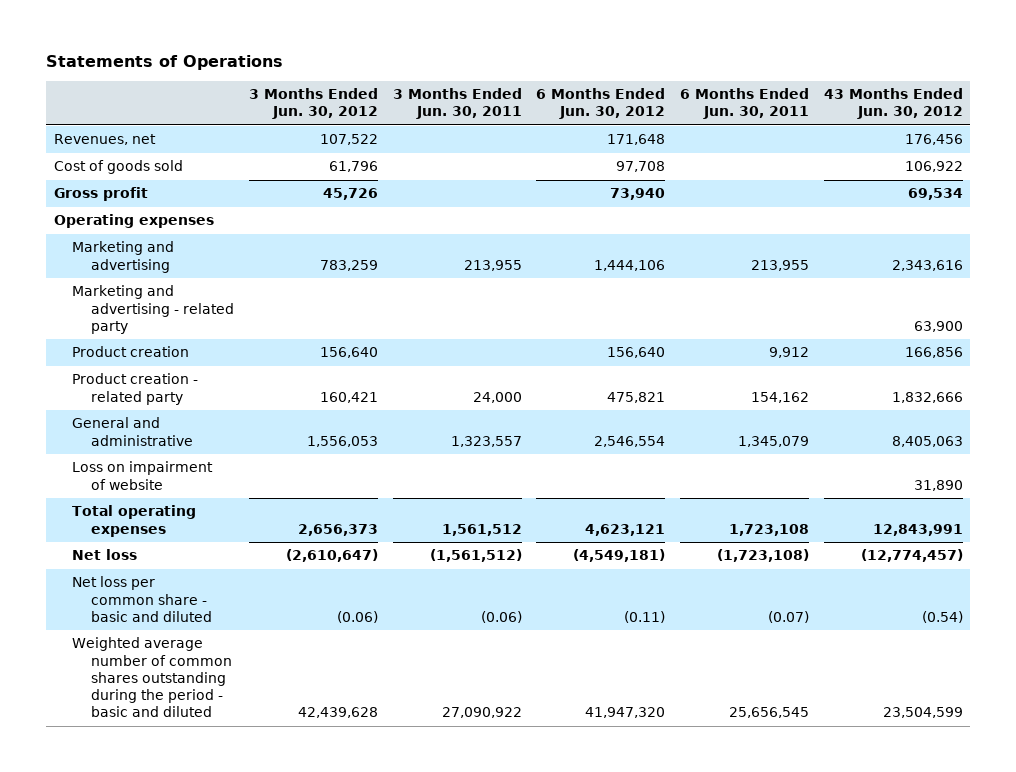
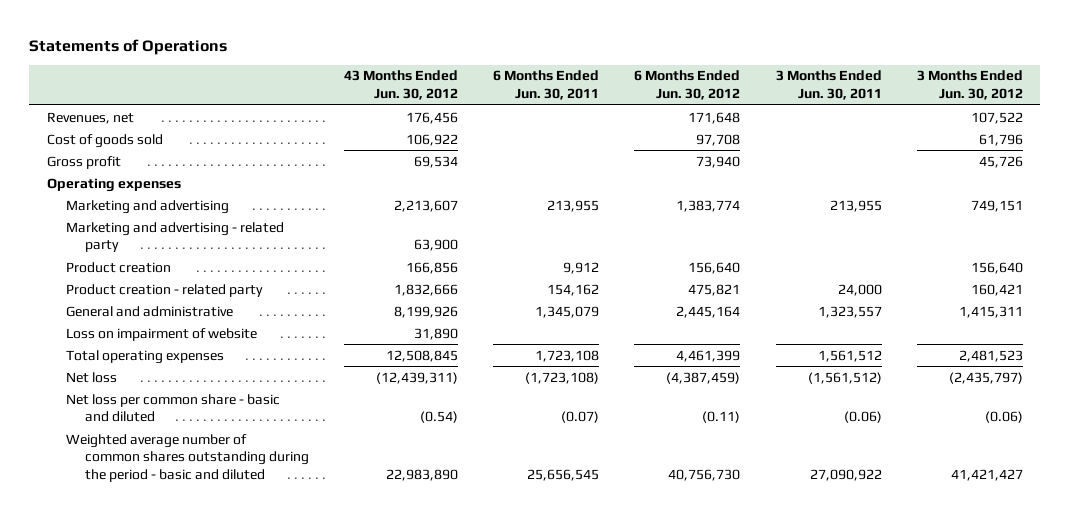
- | 3 Months Ended Jun. 30, 2012 | 3 Months Ended Jun. 30, 2011 | 6 Months Ended Jun. 30, 2012 | 6 Months Ended Jun. 30, 2011 | 43 Months Ended Jun. 30, 2012
+ | 43 Months Ended Jun. 30, 2012 | 6 Months Ended Jun. 30, 2011 | 6 Months Ended Jun. 30, 2012 | 3 Months Ended Jun. 30, 2011 | 3 Months Ended Jun. 30, 2012
- Marketing and advertising | 783,259 | 213,955 | 1,444,106 | 213,955 | 2,343,616
+ Marketing and advertising | 2,213,607 | 213,955 | 1,383,774 | 213,955 | 749,151
- General and administrative | 1,556,053 | 1,323,557 | 2,546,554 | 1,345,079 | 8,405,063
+ General and administrative | 8,199,926 | 1,345,079 | 2,445,164 | 1,323,557 | 1,415,311
- Total operating expenses | 2,656,373 | 1,561,512 | 4,623,121 | 1,723,108 | 12,843,991
- Net loss | (2,610,647) | (1,561,512) | (4,549,181) | (1,723,108) | (12,774,457)
+ Total operating expenses | 12,508,845 | 1,723,108 | 4,461,399 | 1,561,512 | 2,481,523
+ Net loss | (12,439,311) | (1,723,108) | (4,387,459) | (1,561,512) | (2,435,797)
- Weighted average number of common shares outstanding during the period - basic and diluted | 42,439,628 | 27,090,922 | 41,947,320 | 25,656,545 | 23,504,599
+ Weighted average number of common shares outstanding during the period - basic and diluted | 22,983,890 | 25,656,545 | 40,756,730 | 27,090,922 | 41,421,427

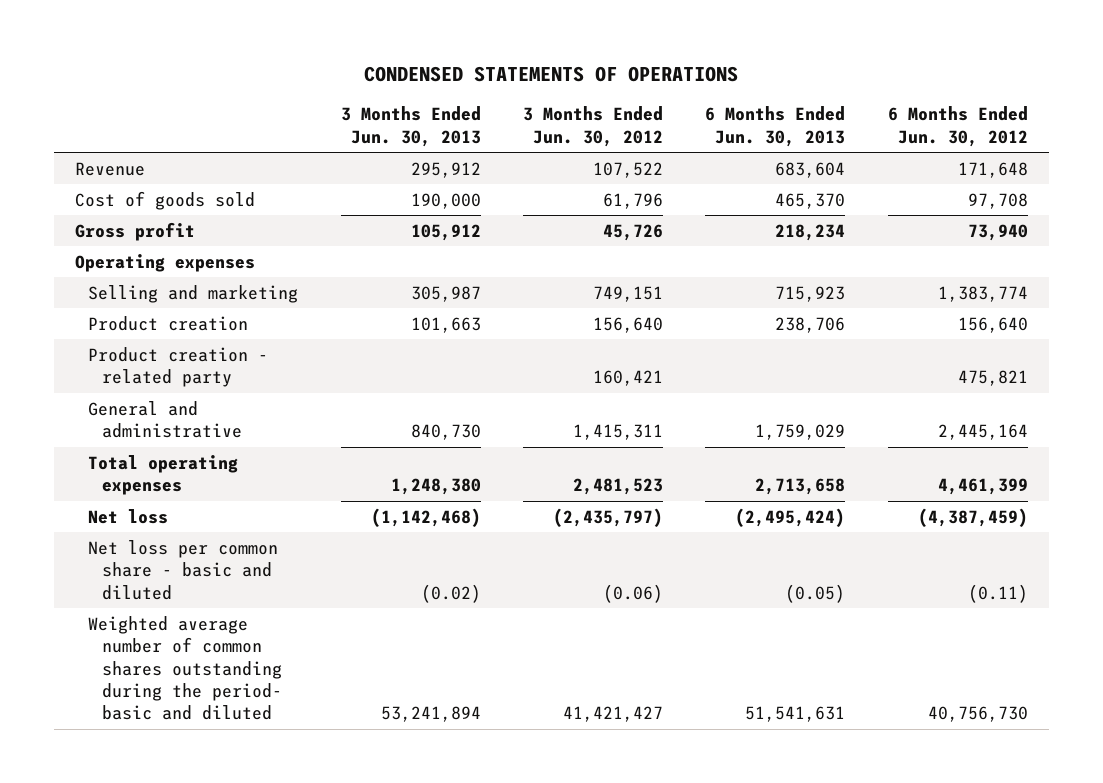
- Statements of Operations
+ CONDENSED STATEMENTS OF OPERATIONS
- | 43 Months Ended Jun. 30, 2012 | 6 Months Ended Jun. 30, 2011 | 6 Months Ended Jun. 30, 2012 | 3 Months Ended Jun. 30, 2011 | 3 Months Ended Jun. 30, 2012
+ | 3 Months Ended Jun. 30, 2013 | 3 Months Ended Jun. 30, 2012 | 6 Months Ended Jun. 30, 2013 | 6 Months Ended Jun. 30, 2012
- Revenues, net | 176,456 | | 171,648 | | 107,522
+ Revenue | 295,912 | 107,522 | 683,604 | 171,648
- Marketing and advertising | 2,213,607 | 213,955 | 1,383,774 | 213,955 | 749,151
- Marketing and advertising - related party | 63,900 | | | |
+ Selling and marketing | 305,987 | 749,151 | 715,923 | 1,383,774
- Loss on impairment of website | 31,890 | | | |
- Weighted average number of common shares outstanding during the period - basic and diluted | 22,983,890 | 25,656,545 | 40,756,730 | 27,090,922 | 41,421,427
+ Weighted average number of common shares outstanding during the period- basic and diluted | 53,241,894 | 41,421,427 | 51,541,631 | 40,756,730

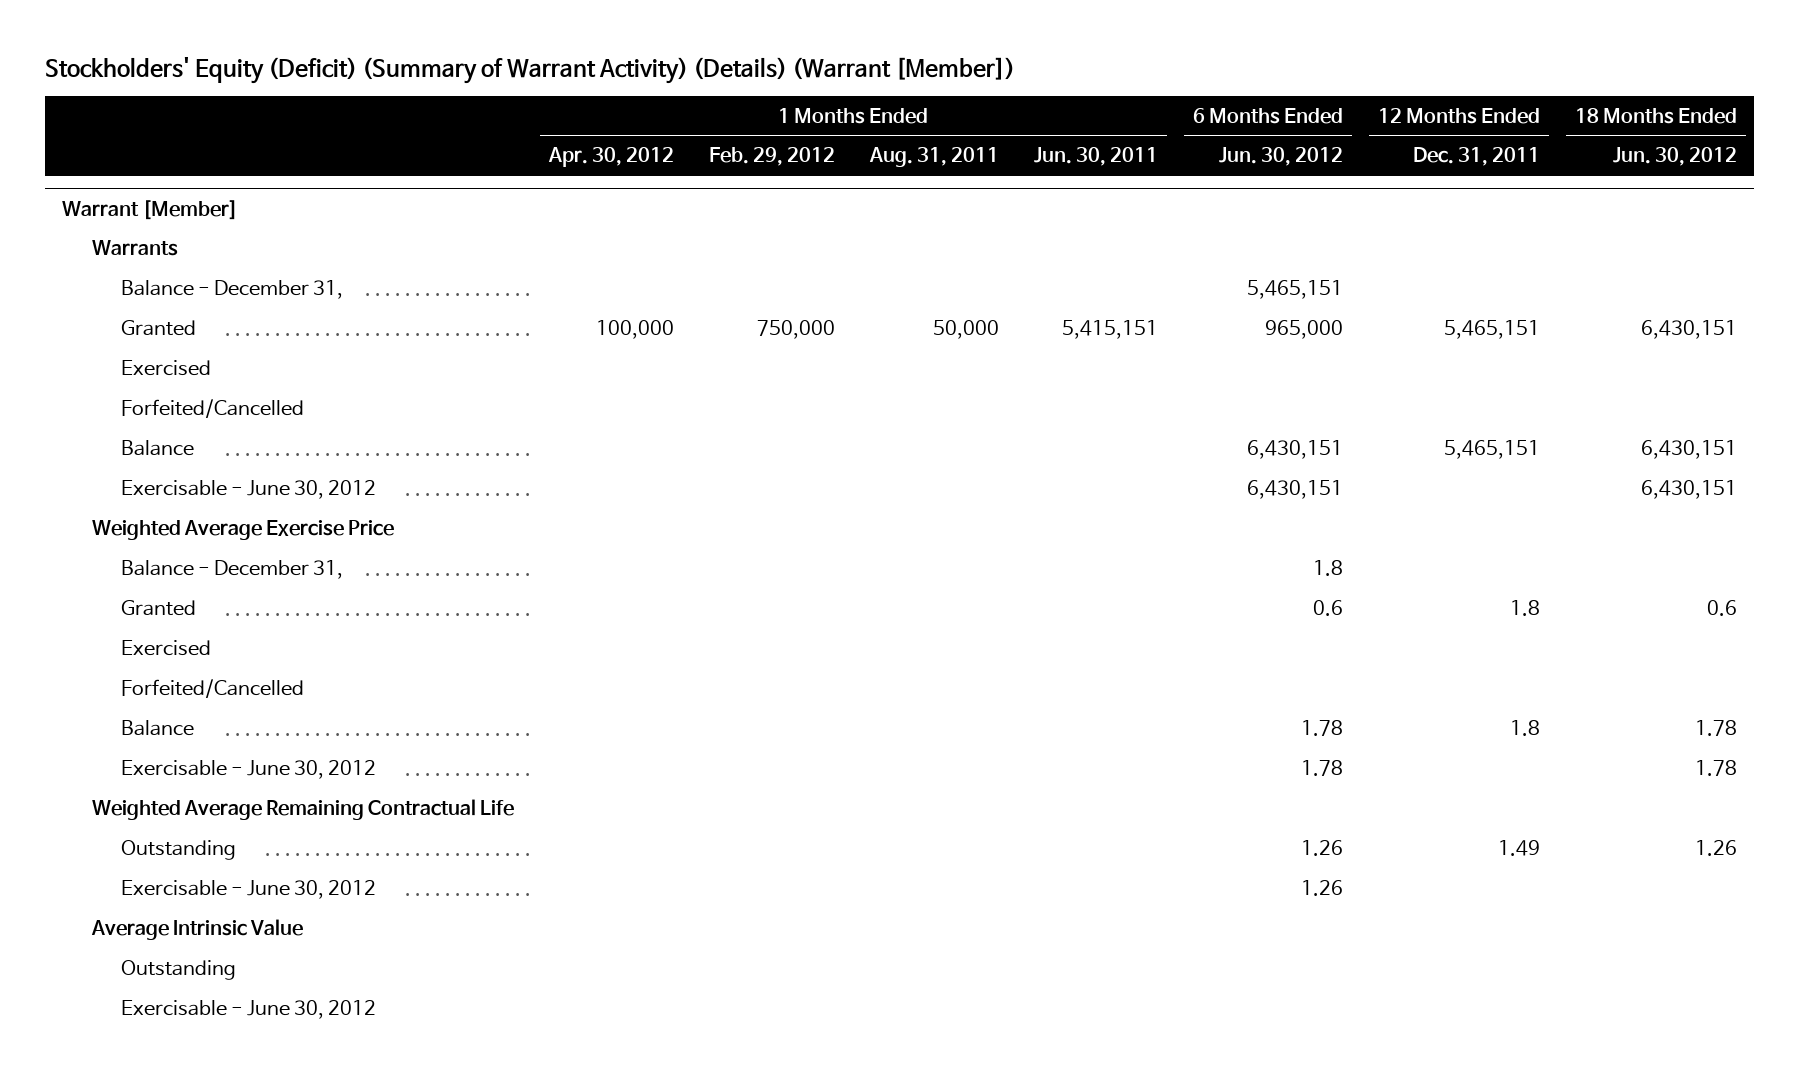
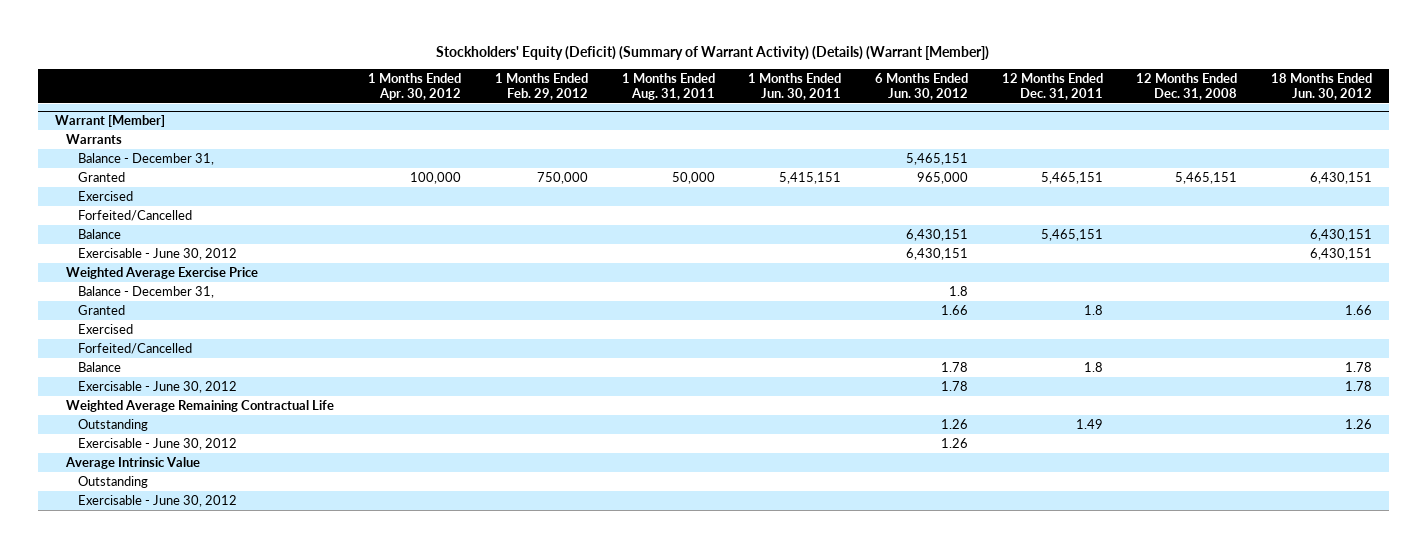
- | 1 Months Ended Apr. 30, 2012 | 1 Months Ended Feb. 29, 2012 | 1 Months Ended Aug. 31, 2011 | 1 Months Ended Jun. 30, 2011 | 6 Months Ended Jun. 30, 2012 | 12 Months Ended Dec. 31, 2011 | 18 Months Ended Jun. 30, 2012
+ | 1 Months Ended Apr. 30, 2012 | 1 Months Ended Feb. 29, 2012 | 1 Months Ended Aug. 31, 2011 | 1 Months Ended Jun. 30, 2011 | 6 Months Ended Jun. 30, 2012 | 12 Months Ended Dec. 31, 2011 | 12 Months Ended Dec. 31, 2008 | 18 Months Ended Jun. 30, 2012
@ Warrant [Member]
- Granted | | | | | 0.6 | 1.8 | 0.6
+ Granted | | | | | 1.66 | 1.8 | | 1.66

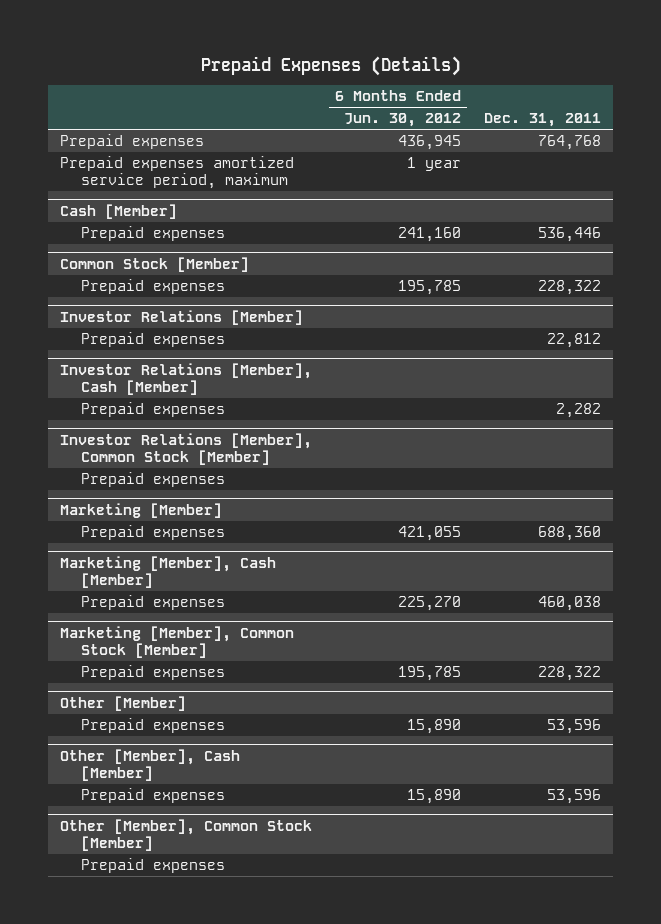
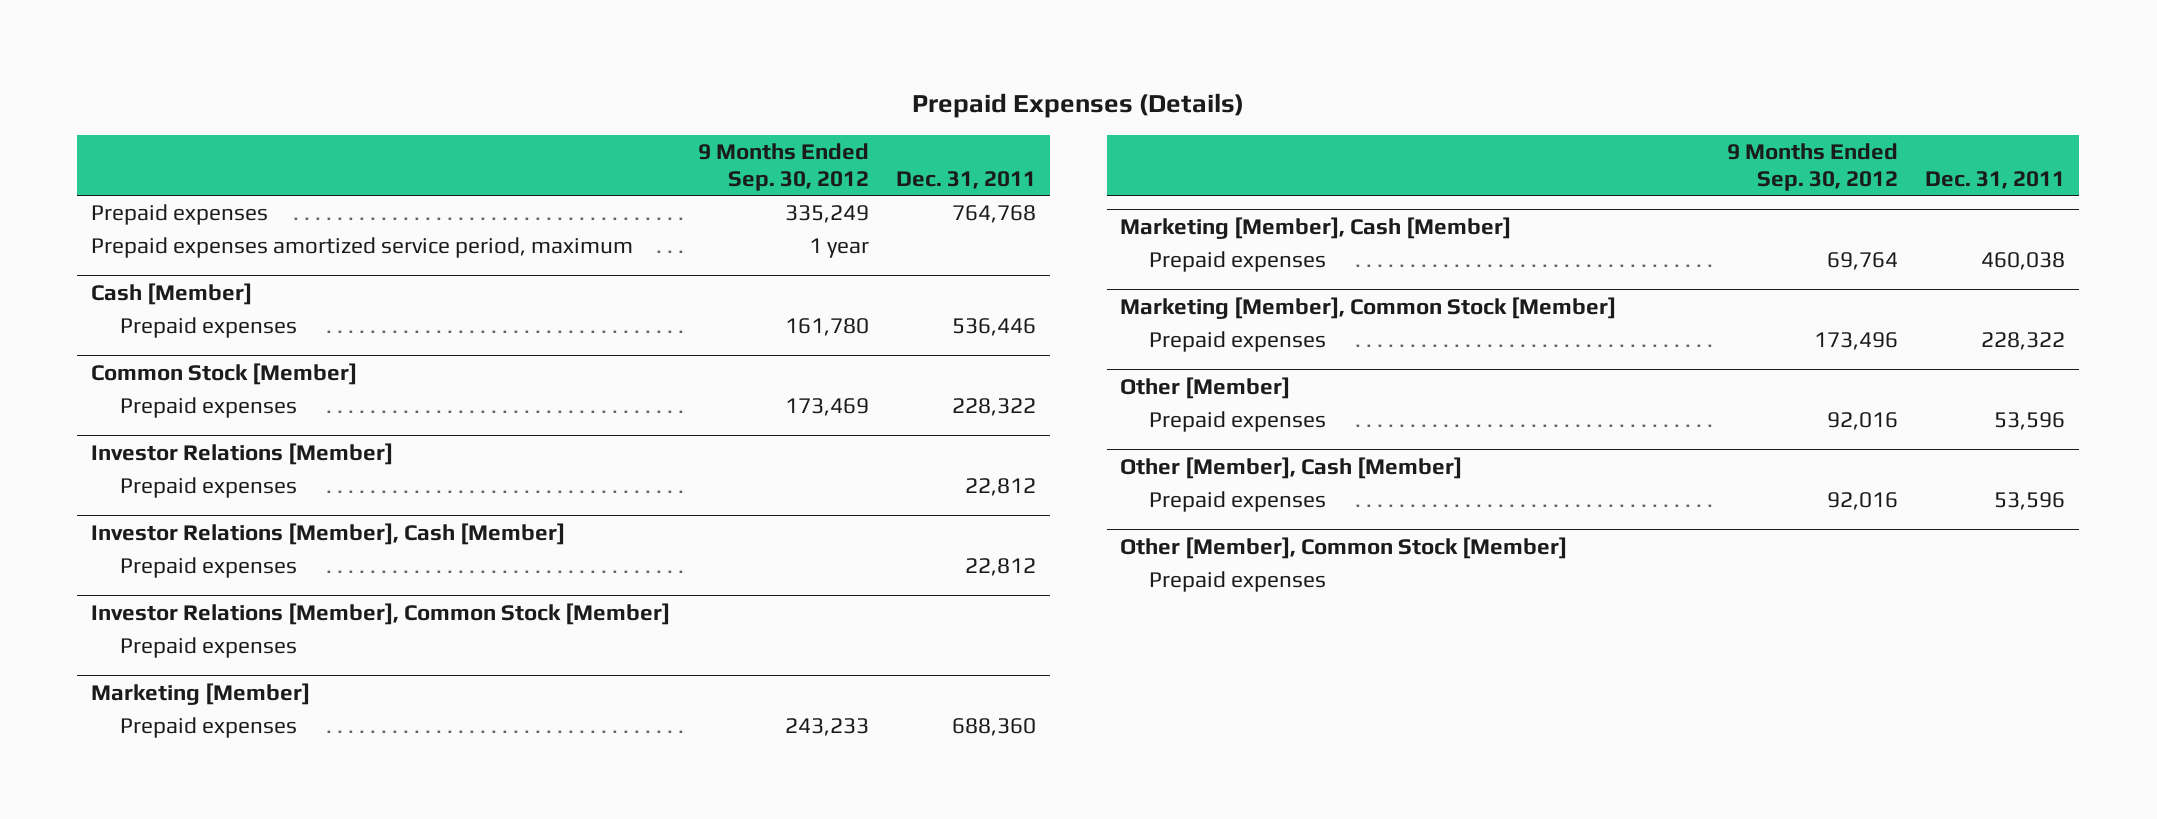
- | 6 Months Ended Jun. 30, 2012 | Dec. 31, 2011
+ | 9 Months Ended Sep. 30, 2012 | Dec. 31, 2011
@ Investor Relations [Member], Cash [Member]
- Prepaid expenses | | 2,282
+ Prepaid expenses | | 22,812

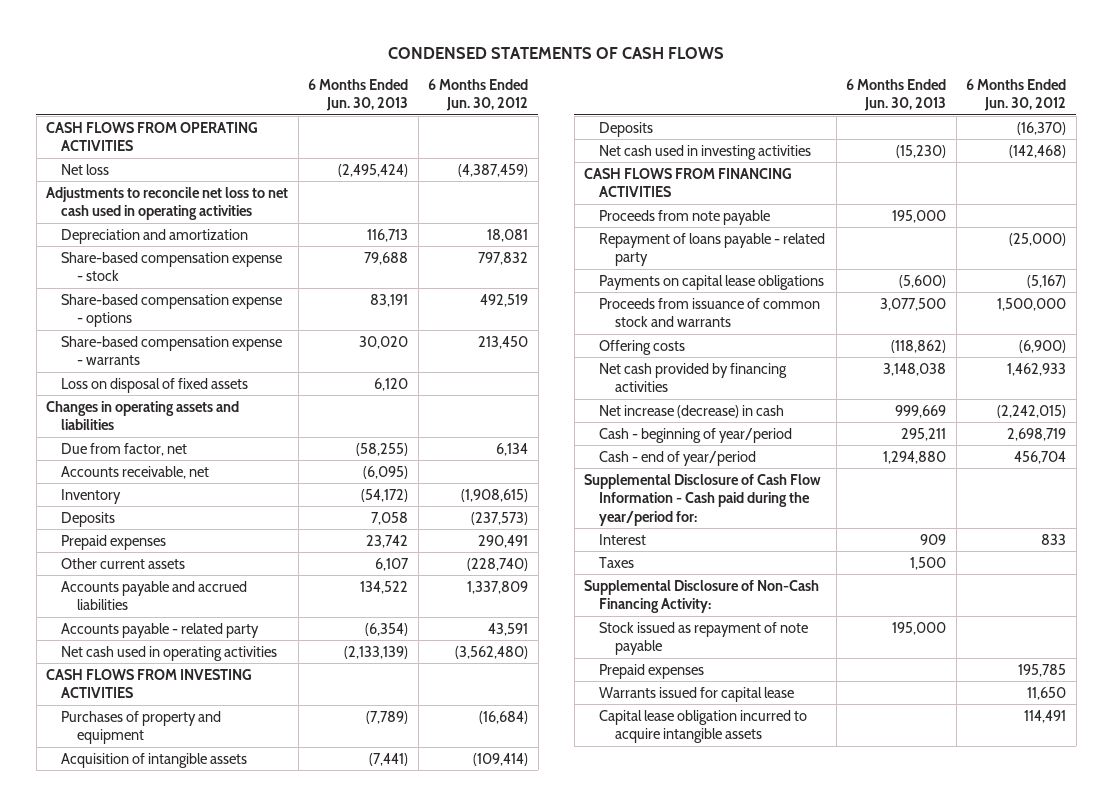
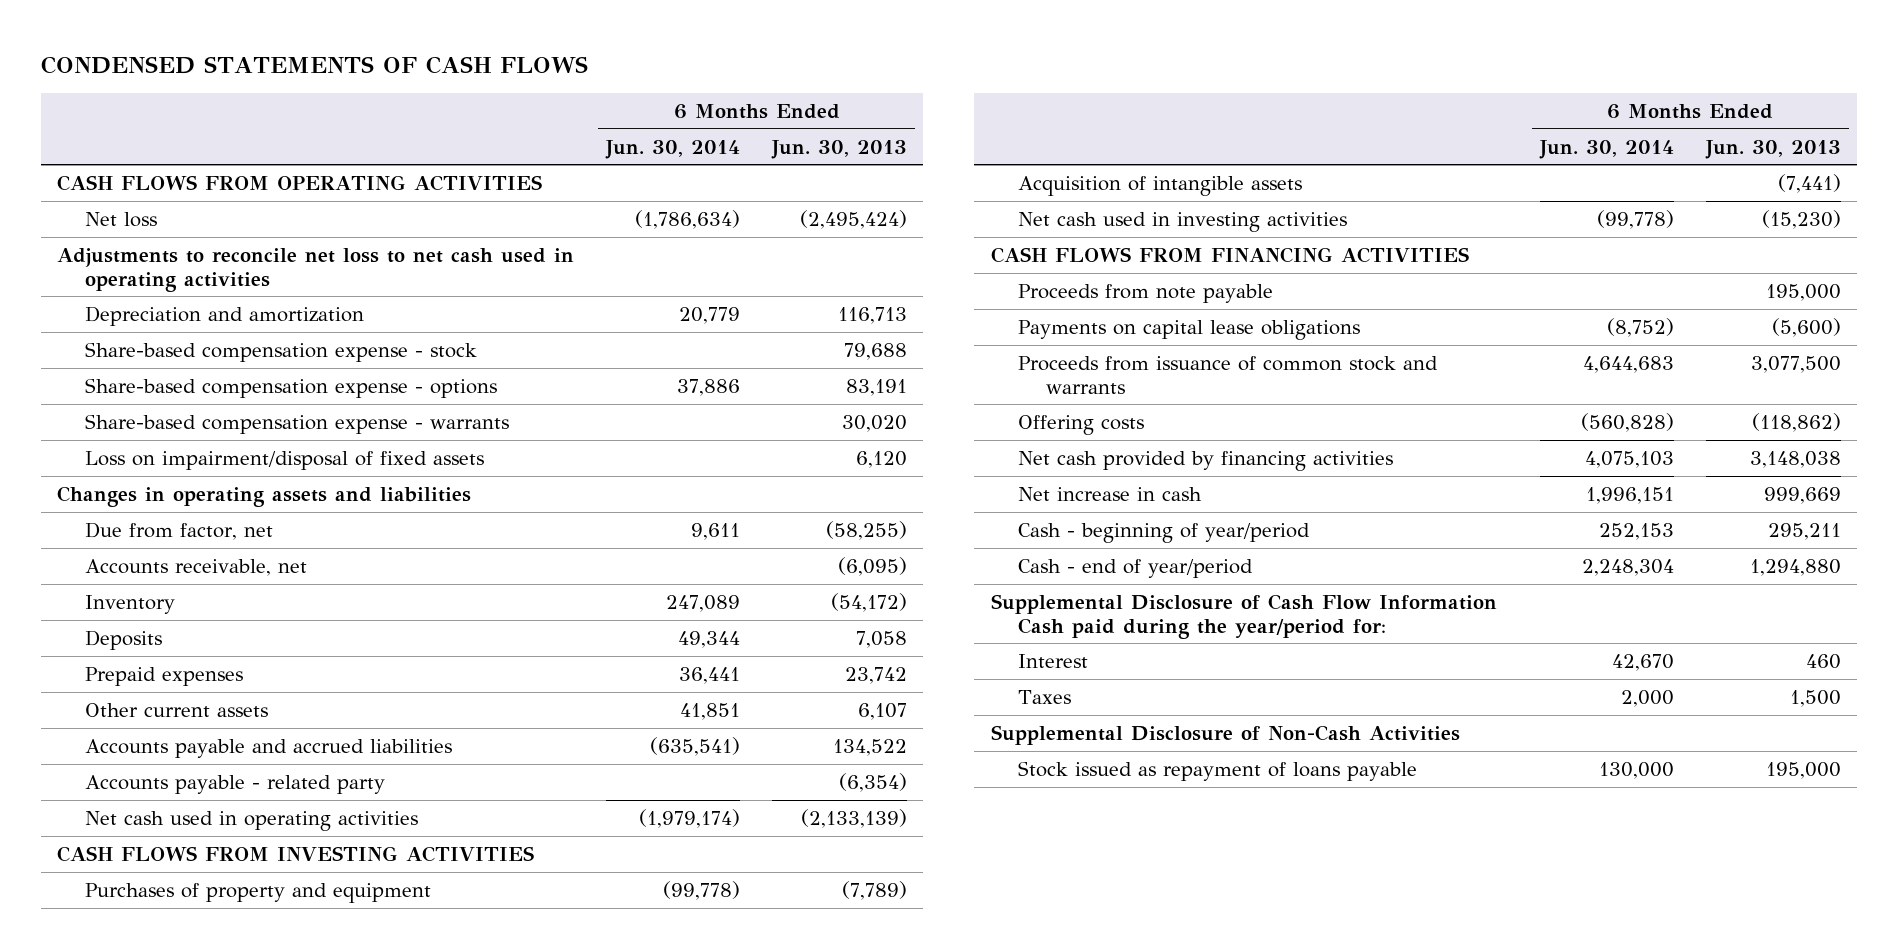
- | 6 Months Ended Jun. 30, 2013 | 6 Months Ended Jun. 30, 2012
+ | 6 Months Ended Jun. 30, 2014 | 6 Months Ended Jun. 30, 2013
- Loss on disposal of fixed assets | 6,120 |
+ Loss on impairment/disposal of fixed assets | | 6,120
- Deposits | | (16,370)
- Repayment of loans payable - related party | | (25,000)
- Net increase (decrease) in cash | 999,669 | (2,242,015)
+ Net increase in cash | 1,996,151 | 999,669
- Supplemental Disclosure of Cash Flow Information - Cash paid during the year/period for:
- Interest | 909 | 833
+ Supplemental Disclosure of Cash Flow Information Cash paid during the year/period for:
+ Interest | 42,670 | 460
- Supplemental Disclosure of Non-Cash Financing Activity:
- Stock issued as repayment of note payable | 195,000 |
- Prepaid expenses | | 195,785
- Warrants issued for capital lease | | 11,650
- Capital lease obligation incurred to acquire intangible assets | | 114,491
+ Supplemental Disclosure of Non-Cash Activities
+ Stock issued as repayment of loans payable | 130,000 | 195,000

